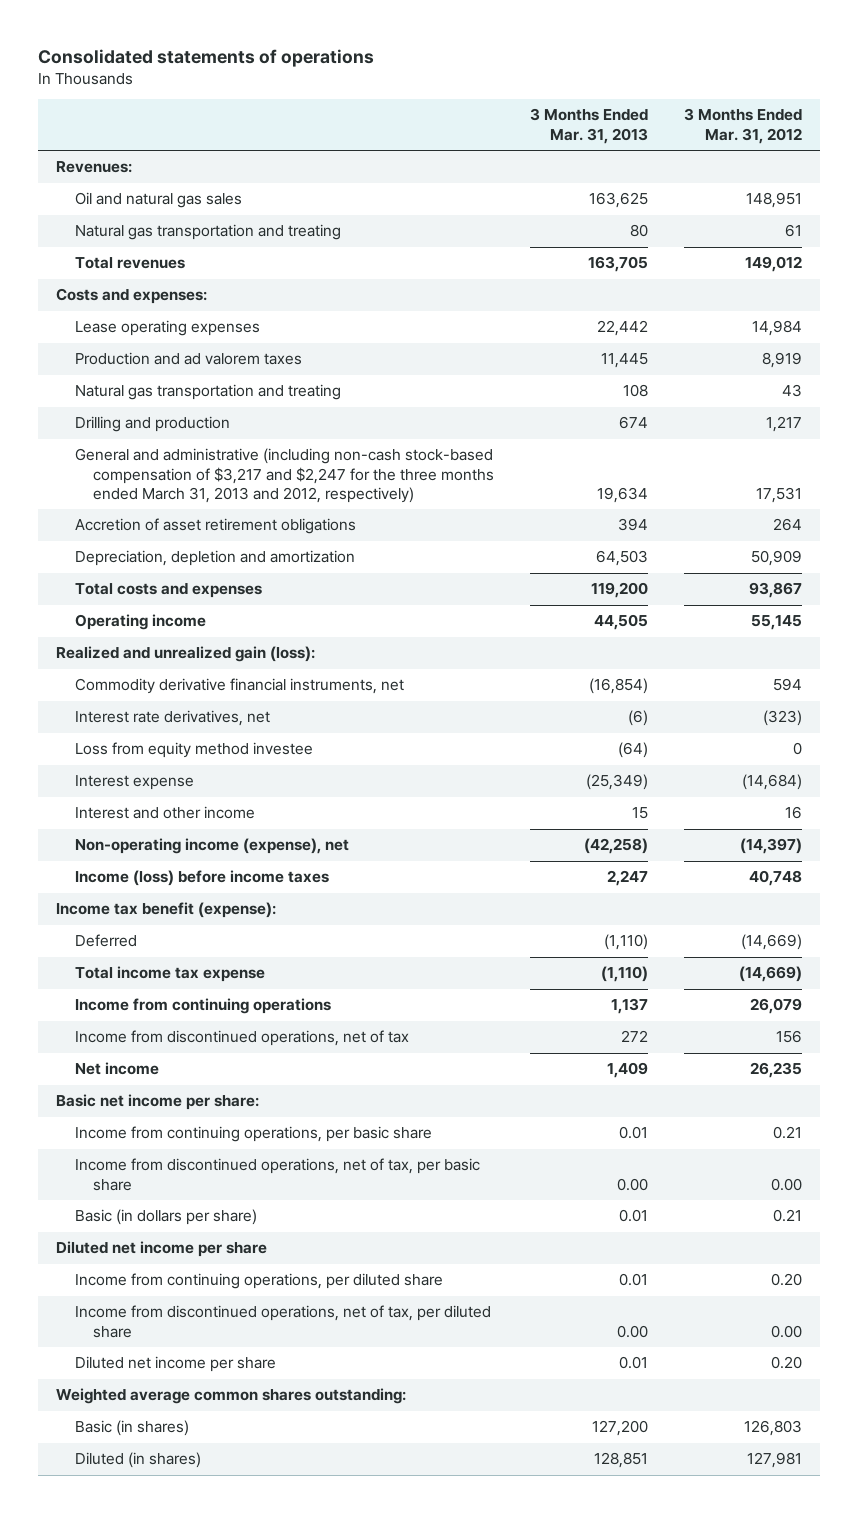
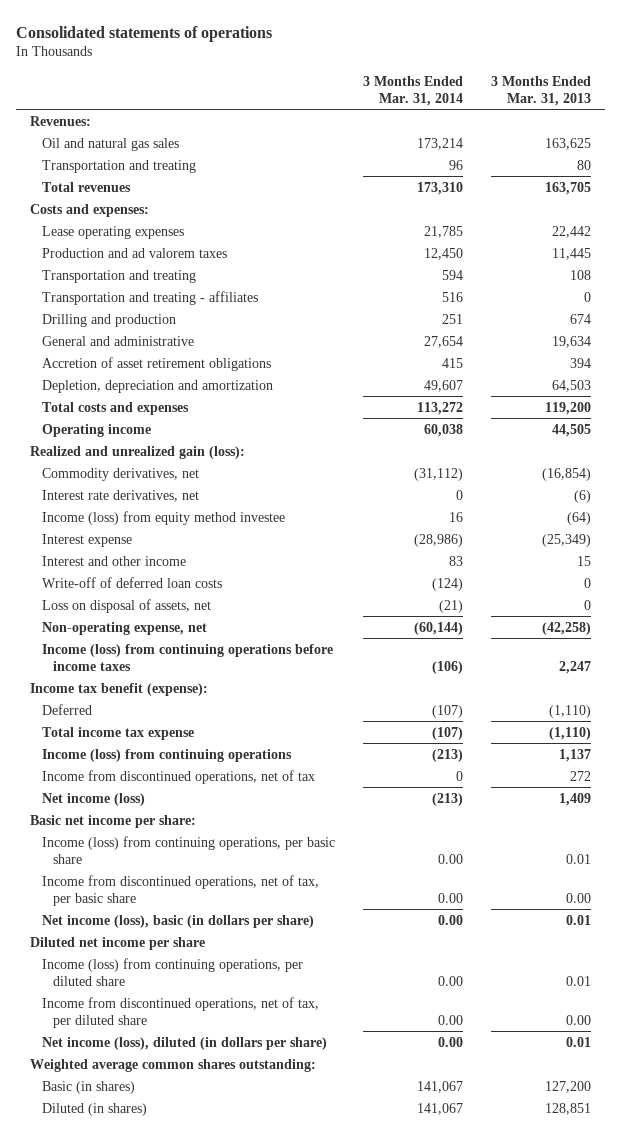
- | 3 Months Ended Mar. 31, 2013 | 3 Months Ended Mar. 31, 2012
+ | 3 Months Ended Mar. 31, 2014 | 3 Months Ended Mar. 31, 2013
- Natural gas transportation and treating | 80 | 61
+ Transportation and treating | 96 | 80
- Natural gas transportation and treating | 108 | 43
+ Transportation and treating | 594 | 108
+ Transportation and treating - affiliates | 516 | 0
- General and administrative (including non-cash stock-based compensation of $3,217 and $2,247 for the three months ended March 31, 2013 and 2012, respectively) | 19,634 | 17,531
+ General and administrative | 27,654 | 19,634
- Depreciation, depletion and amortization | 64,503 | 50,909
+ Depletion, depreciation and amortization | 49,607 | 64,503
- Commodity derivative financial instruments, net | (16,854) | 594
+ Commodity derivatives, net | (31,112) | (16,854)
- Loss from equity method investee | (64) | 0
+ Income (loss) from equity method investee | 16 | (64)
- Non-operating income (expense), net | (42,258) | (14,397)
- Income (loss) before income taxes | 2,247 | 40,748
+ Write-off of deferred loan costs | (124) | 0
+ Loss on disposal of assets, net | (21) | 0
+ Non-operating expense, net | (60,144) | (42,258)
+ Income (loss) from continuing operations before income taxes | (106) | 2,247
- Income from continuing operations | 1,137 | 26,079
+ Income (loss) from continuing operations | (213) | 1,137
- Net income | 1,409 | 26,235
+ Net income (loss) | (213) | 1,409
- Income from continuing operations, per basic share | 0.01 | 0.21
+ Income (loss) from continuing operations, per basic share | 0.00 | 0.01
- Basic (in dollars per share) | 0.01 | 0.21
+ Net income (loss), basic (in dollars per share) | 0.00 | 0.01
- Income from continuing operations, per diluted share | 0.01 | 0.20
+ Income (loss) from continuing operations, per diluted share | 0.00 | 0.01
- Diluted net income per share | 0.01 | 0.20
+ Net income (loss), diluted (in dollars per share) | 0.00 | 0.01

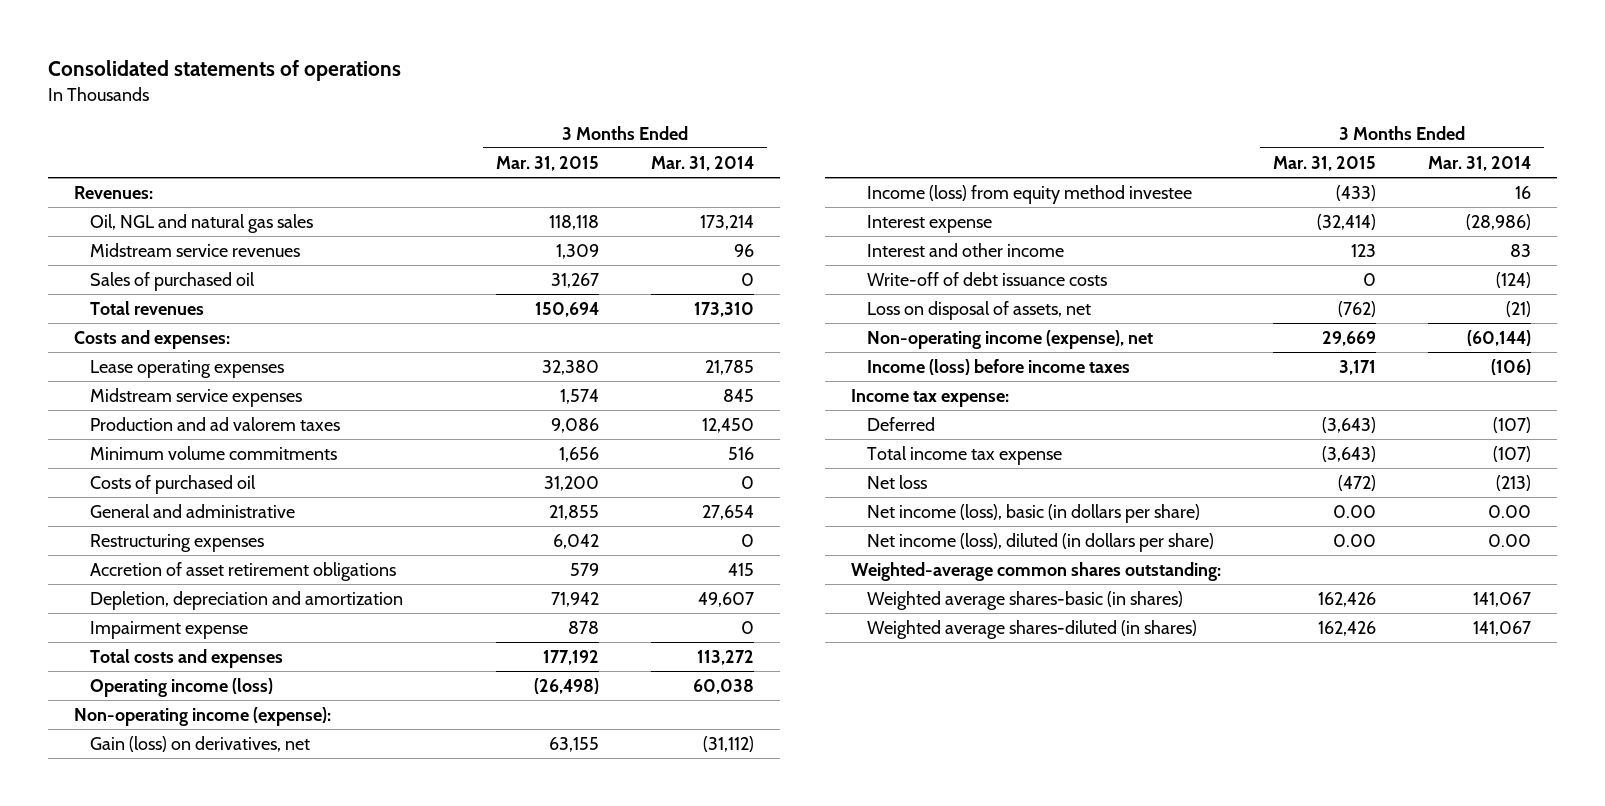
- | 3 Months Ended Mar. 31, 2014 | 3 Months Ended Mar. 31, 2013
+ | 3 Months Ended Mar. 31, 2015 | 3 Months Ended Mar. 31, 2014
- Oil and natural gas sales | 173,214 | 163,625
- Transportation and treating | 96 | 80
+ Oil, NGL and natural gas sales | 118,118 | 173,214
+ Midstream service revenues | 1,309 | 96
+ Sales of purchased oil | 31,267 | 0
+ Midstream service expenses | 1,574 | 845
- Transportation and treating | 594 | 108
- Transportation and treating - affiliates | 516 | 0
- Drilling and production | 251 | 674
+ Minimum volume commitments | 1,656 | 516
+ Costs of purchased oil | 31,200 | 0
+ Restructuring expenses | 6,042 | 0
+ Impairment expense | 878 | 0
- Operating income | 60,038 | 44,505
- Realized and unrealized gain (loss):
- Commodity derivatives, net | (31,112) | (16,854)
- Interest rate derivatives, net | 0 | (6)
+ Operating income (loss) | (26,498) | 60,038
+ Non-operating income (expense):
+ Gain (loss) on derivatives, net | 63,155 | (31,112)
- Write-off of deferred loan costs | (124) | 0
+ Write-off of debt issuance costs | 0 | (124)
- Non-operating expense, net | (60,144) | (42,258)
- Income (loss) from continuing operations before income taxes | (106) | 2,247
- Income tax benefit (expense):
+ Non-operating income (expense), net | 29,669 | (60,144)
+ Income (loss) before income taxes | 3,171 | (106)
+ Income tax expense:
- Income (loss) from continuing operations | (213) | 1,137
- Income from discontinued operations, net of tax | 0 | 272
- Net income (loss) | (213) | 1,409
- Basic net income per share:
- Income (loss) from continuing operations, per basic share | 0.00 | 0.01
- Income from discontinued operations, net of tax, per basic share | 0.00 | 0.00
+ Net loss | (472) | (213)
- Diluted net income per share
- Income (loss) from continuing operations, per diluted share | 0.00 | 0.01
- Income from discontinued operations, net of tax, per diluted share | 0.00 | 0.00
- Weighted average common shares outstanding:
- Basic (in shares) | 141,067 | 127,200
- Diluted (in shares) | 141,067 | 128,851
+ Weighted-average common shares outstanding:
+ Weighted average shares-basic (in shares) | 162,426 | 141,067
+ Weighted average shares-diluted (in shares) | 162,426 | 141,067

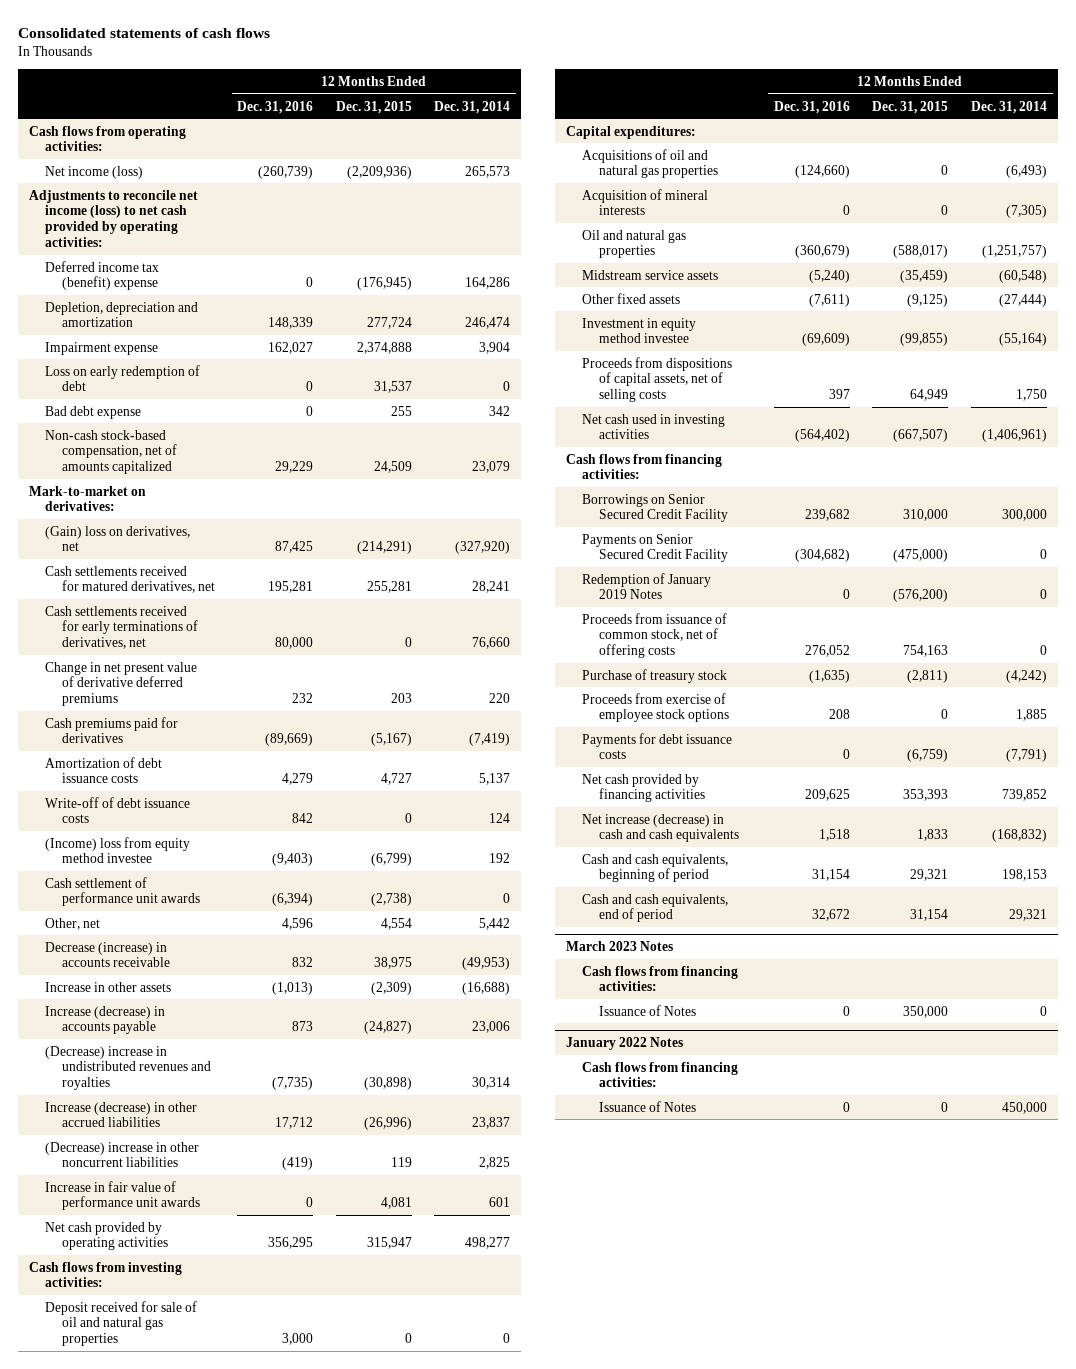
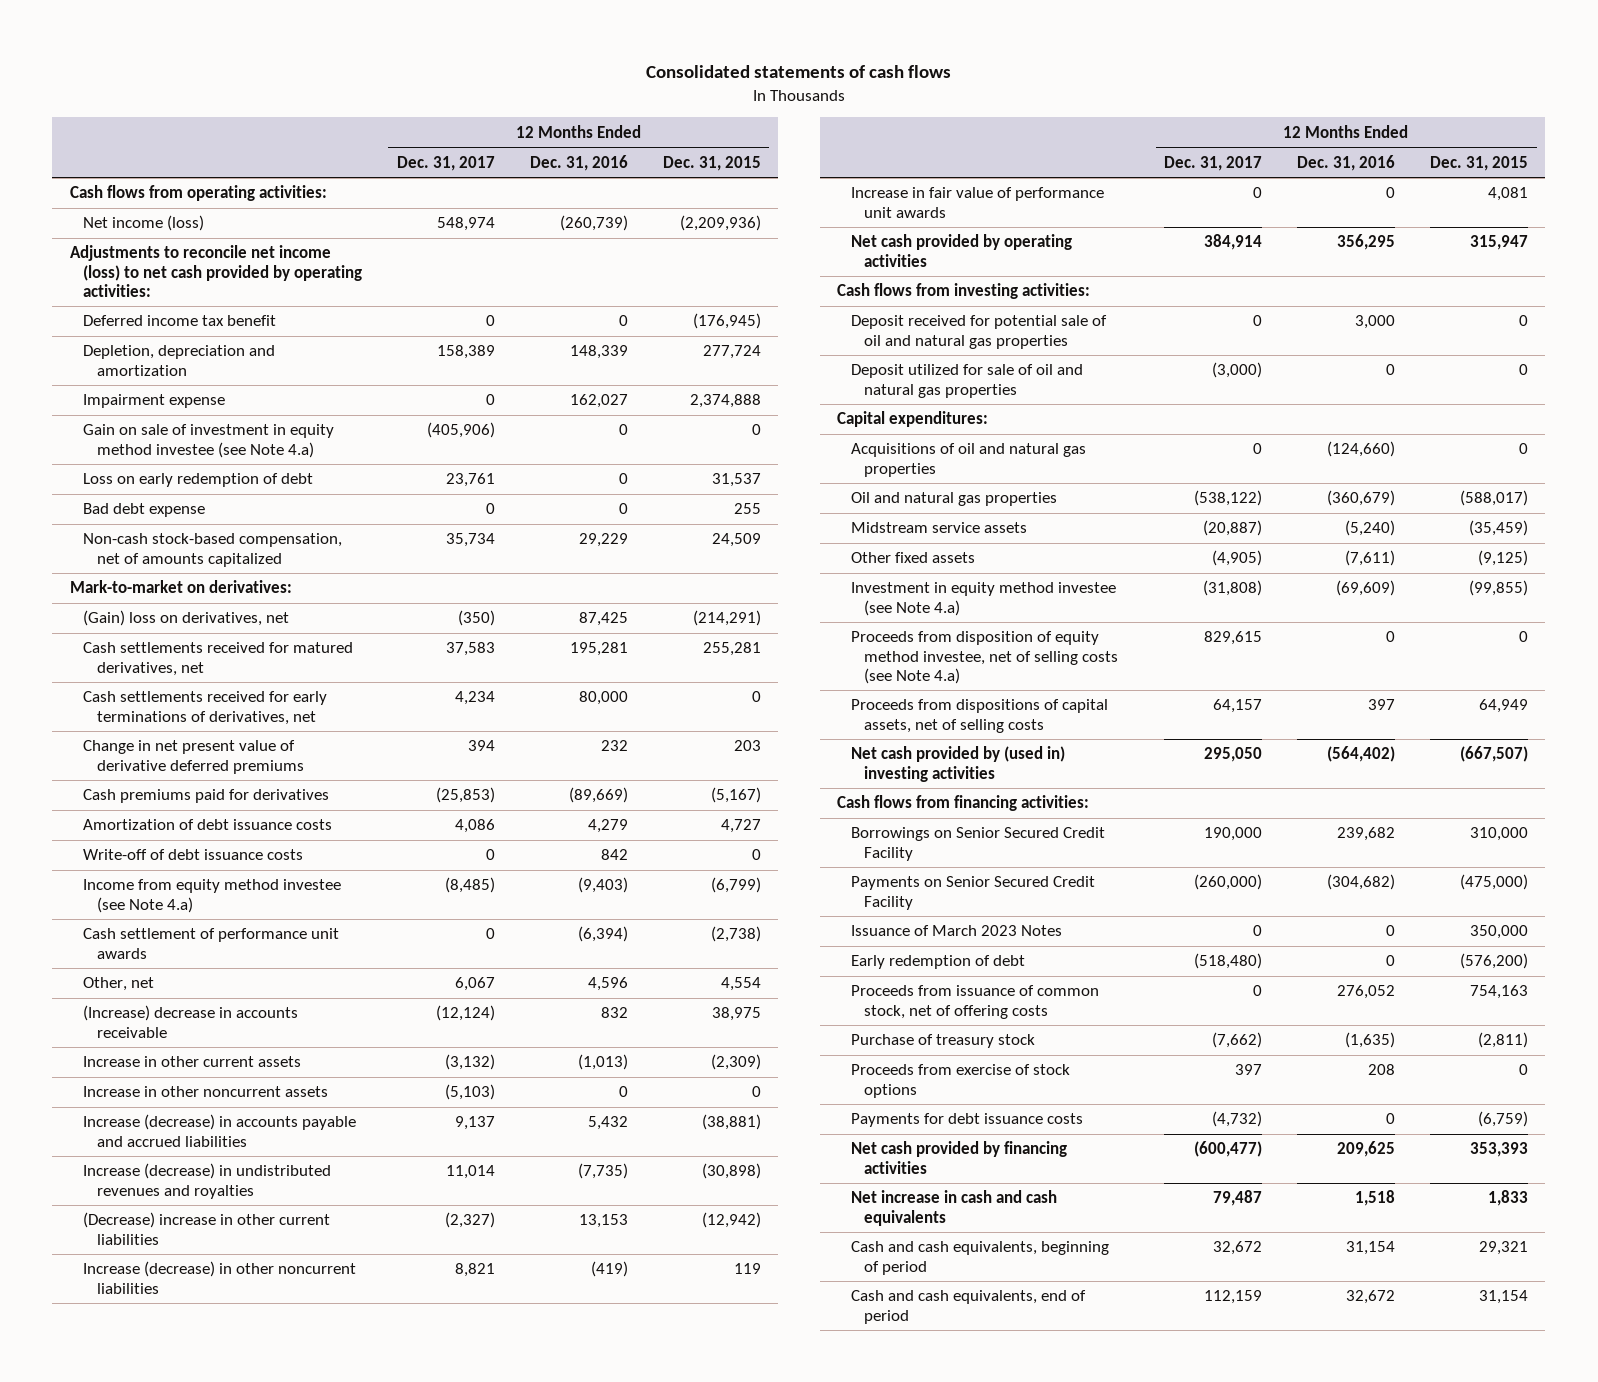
- | 12 Months Ended Dec. 31, 2016 | 12 Months Ended Dec. 31, 2015 | 12 Months Ended Dec. 31, 2014
+ | 12 Months Ended Dec. 31, 2017 | 12 Months Ended Dec. 31, 2016 | 12 Months Ended Dec. 31, 2015
- Deferred income tax (benefit) expense | 0 | (176,945) | 164,286
+ Deferred income tax benefit | 0 | 0 | (176,945)
+ Gain on sale of investment in equity method investee (see Note 4.a) | (405,906) | 0 | 0
- (Income) loss from equity method investee | (9,403) | (6,799) | 192
+ Income from equity method investee (see Note 4.a) | (8,485) | (9,403) | (6,799)
- Decrease (increase) in accounts receivable | 832 | 38,975 | (49,953)
- Increase in other assets | (1,013) | (2,309) | (16,688)
- Increase (decrease) in accounts payable | 873 | (24,827) | 23,006
- (Decrease) increase in undistributed revenues and royalties | (7,735) | (30,898) | 30,314
- Increase (decrease) in other accrued liabilities | 17,712 | (26,996) | 23,837
- (Decrease) increase in other noncurrent liabilities | (419) | 119 | 2,825
+ (Increase) decrease in accounts receivable | (12,124) | 832 | 38,975
+ Increase in other current assets | (3,132) | (1,013) | (2,309)
+ Increase in other noncurrent assets | (5,103) | 0 | 0
+ Increase (decrease) in accounts payable and accrued liabilities | 9,137 | 5,432 | (38,881)
+ Increase (decrease) in undistributed revenues and royalties | 11,014 | (7,735) | (30,898)
+ (Decrease) increase in other current liabilities | (2,327) | 13,153 | (12,942)
+ Increase (decrease) in other noncurrent liabilities | 8,821 | (419) | 119
- Deposit received for sale of oil and natural gas properties | 3,000 | 0 | 0
+ Deposit received for potential sale of oil and natural gas properties | 0 | 3,000 | 0
+ Deposit utilized for sale of oil and natural gas properties | (3,000) | 0 | 0
- Acquisition of mineral interests | 0 | 0 | (7,305)
- Investment in equity method investee | (69,609) | (99,855) | (55,164)
+ Investment in equity method investee (see Note 4.a) | (31,808) | (69,609) | (99,855)
+ Proceeds from disposition of equity method investee, net of selling costs (see Note 4.a) | 829,615 | 0 | 0
- Net cash used in investing activities | (564,402) | (667,507) | (1,406,961)
+ Net cash provided by (used in) investing activities | 295,050 | (564,402) | (667,507)
- Redemption of January 2019 Notes | 0 | (576,200) | 0
+ Issuance of March 2023 Notes | 0 | 0 | 350,000
+ Early redemption of debt | (518,480) | 0 | (576,200)
- Proceeds from exercise of employee stock options | 208 | 0 | 1,885
+ Proceeds from exercise of stock options | 397 | 208 | 0
- Net increase (decrease) in cash and cash equivalents | 1,518 | 1,833 | (168,832)
+ Net increase in cash and cash equivalents | 79,487 | 1,518 | 1,833
- March 2023 Notes
- Cash flows from financing activities:
- Issuance of Notes | 0 | 350,000 | 0
- January 2022 Notes
- Cash flows from financing activities:
- Issuance of Notes | 0 | 0 | 450,000

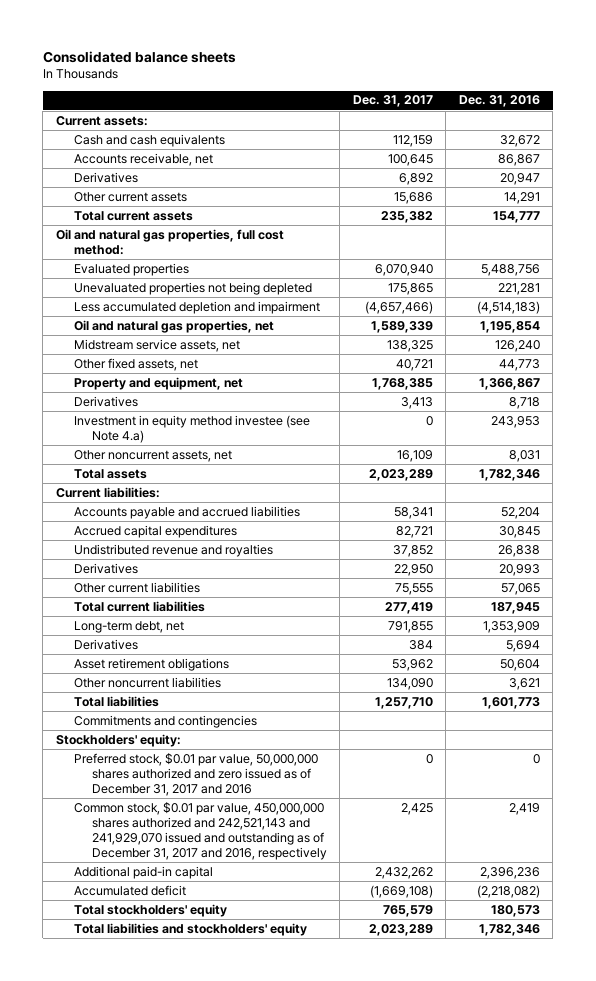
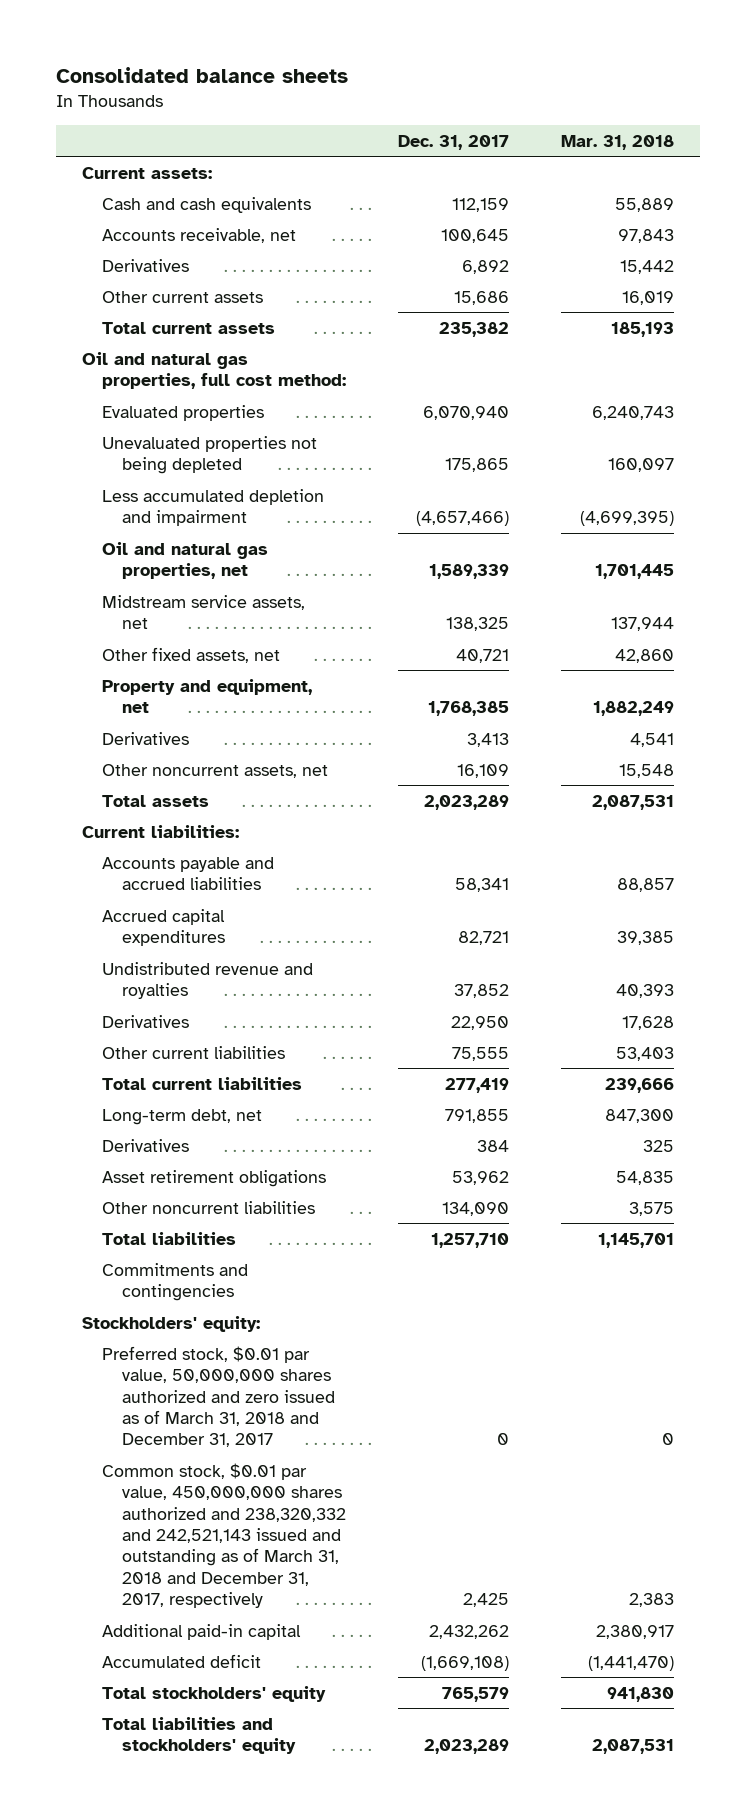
- | Dec. 31, 2017 | Dec. 31, 2016
+ | Dec. 31, 2017 | Mar. 31, 2018
- Investment in equity method investee (see Note 4.a) | 0 | 243,953
- Preferred stock, $0.01 par value, 50,000,000 shares authorized and zero issued as of December 31, 2017 and 2016 | 0 | 0
- Common stock, $0.01 par value, 450,000,000 shares authorized and 242,521,143 and 241,929,070 issued and outstanding as of December 31, 2017 and 2016, respectively | 2,425 | 2,419
+ Preferred stock, $0.01 par value, 50,000,000 shares authorized and zero issued as of March 31, 2018 and December 31, 2017 | 0 | 0
+ Common stock, $0.01 par value, 450,000,000 shares authorized and 238,320,332 and 242,521,143 issued and outstanding as of March 31, 2018 and December 31, 2017, respectively | 2,425 | 2,383

